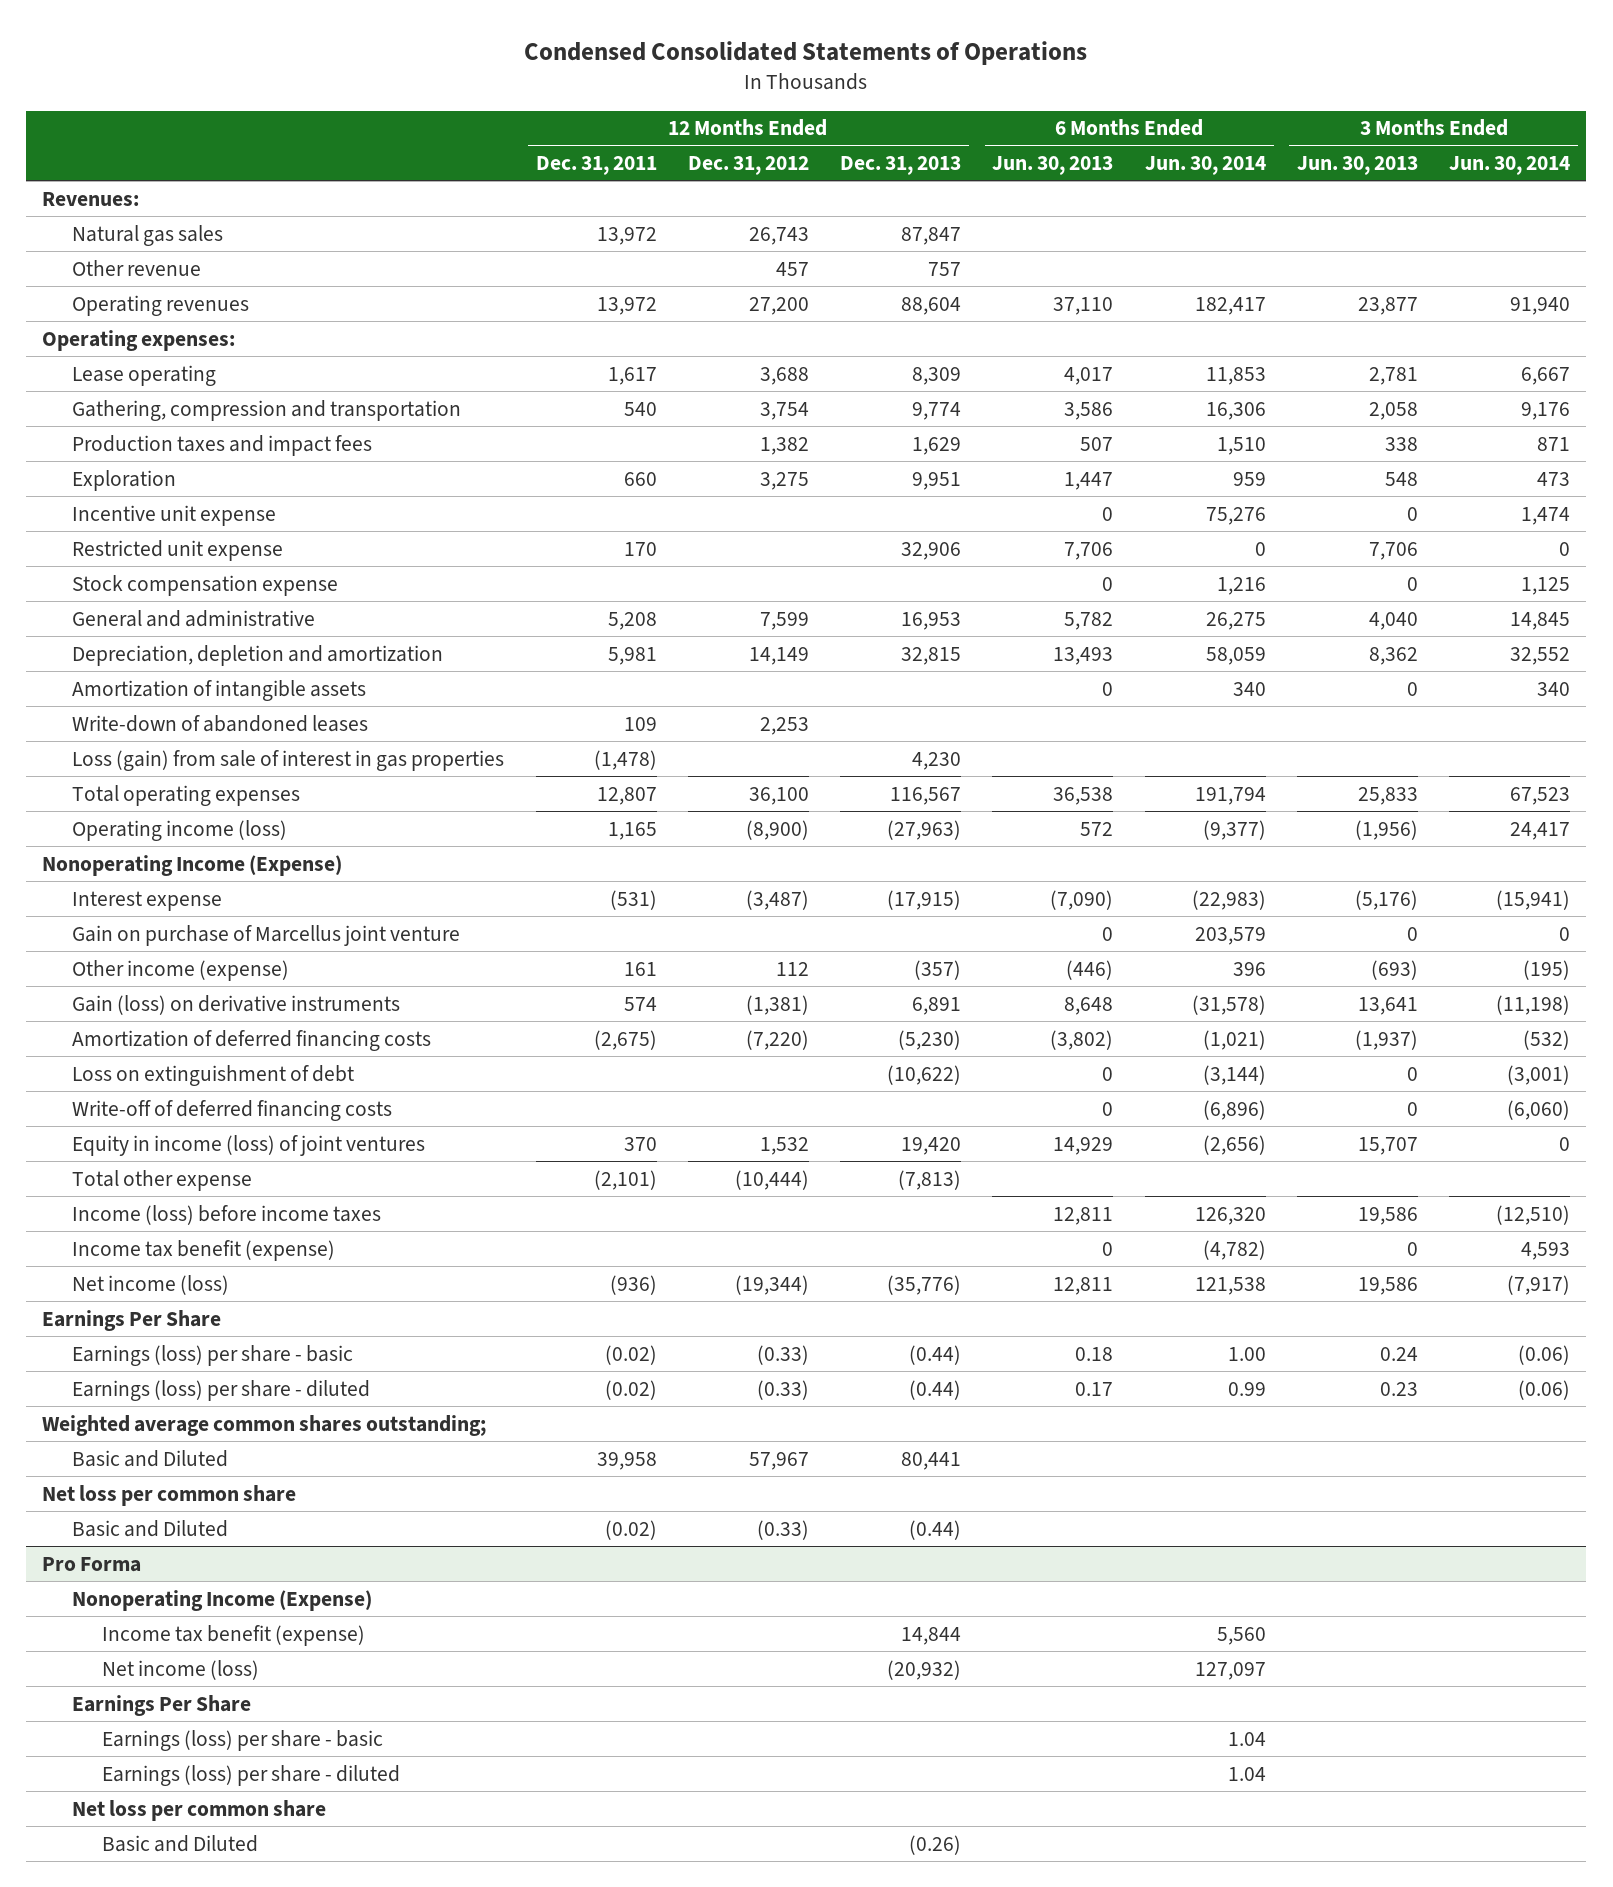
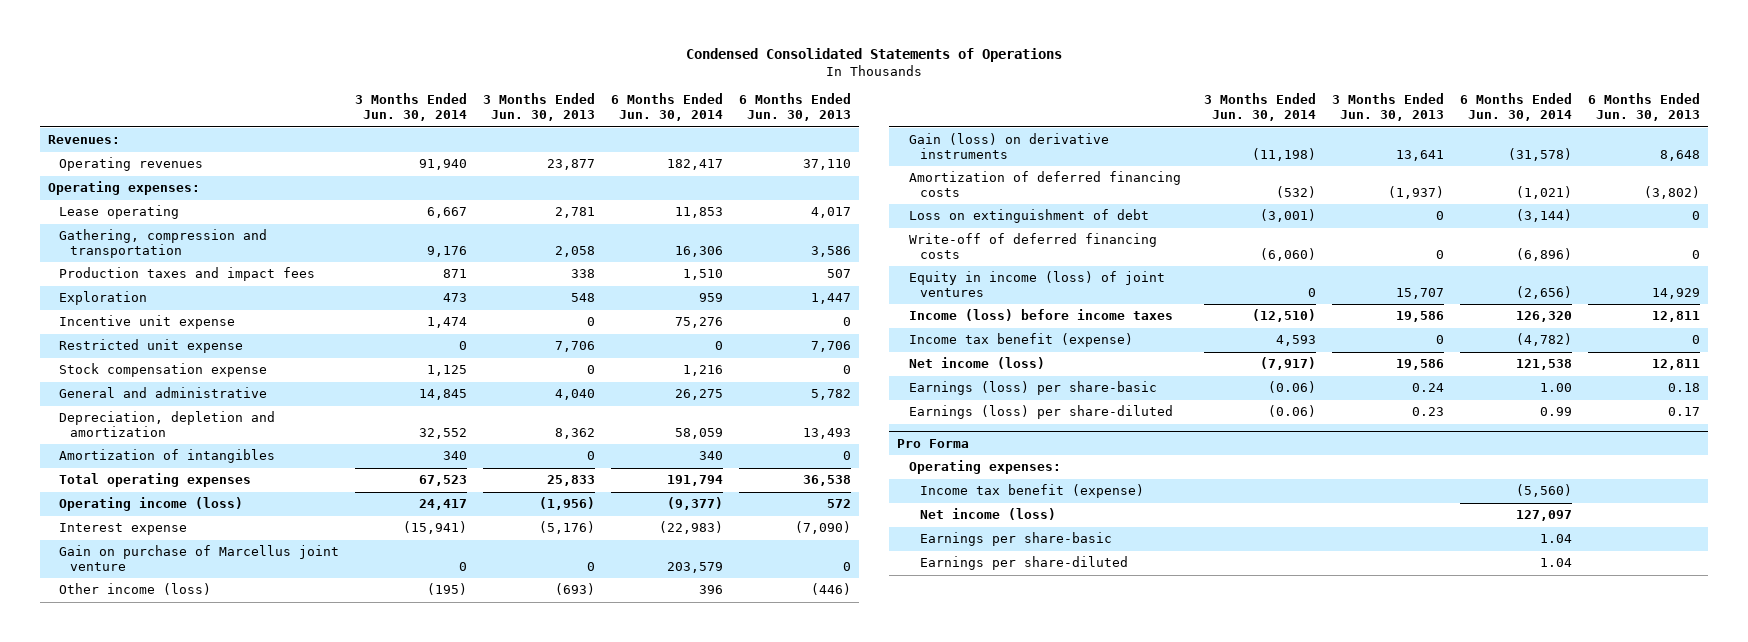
- | 12 Months Ended Dec. 31, 2011 | 12 Months Ended Dec. 31, 2012 | 12 Months Ended Dec. 31, 2013 | 6 Months Ended Jun. 30, 2013 | 6 Months Ended Jun. 30, 2014 | 3 Months Ended Jun. 30, 2013 | 3 Months Ended Jun. 30, 2014
+ | 3 Months Ended Jun. 30, 2014 | 3 Months Ended Jun. 30, 2013 | 6 Months Ended Jun. 30, 2014 | 6 Months Ended Jun. 30, 2013
- Natural gas sales | 13,972 | 26,743 | 87,847 | | | |
- Other revenue | | 457 | 757 | | | |
- Amortization of intangible assets | | | | 0 | 340 | 0 | 340
- Write-down of abandoned leases | 109 | 2,253 | | | | |
- Loss (gain) from sale of interest in gas properties | (1,478) | | 4,230 | | | |
+ Amortization of intangibles | 340 | 0 | 340 | 0
- Nonoperating Income (Expense)
- Other income (expense) | 161 | 112 | (357) | (446) | 396 | (693) | (195)
+ Other income (loss) | (195) | (693) | 396 | (446)
- Total other expense | (2,101) | (10,444) | (7,813) | | | |
- Earnings Per Share
- Earnings (loss) per share - basic | (0.02) | (0.33) | (0.44) | 0.18 | 1.00 | 0.24 | (0.06)
- Earnings (loss) per share - diluted | (0.02) | (0.33) | (0.44) | 0.17 | 0.99 | 0.23 | (0.06)
- Weighted average common shares outstanding;
- Basic and Diluted | 39,958 | 57,967 | 80,441 | | | |
- Net loss per common share
- Basic and Diluted | (0.02) | (0.33) | (0.44) | | | |
+ Earnings (loss) per share-basic | (0.06) | 0.24 | 1.00 | 0.18
+ Earnings (loss) per share-diluted | (0.06) | 0.23 | 0.99 | 0.17
@ Pro Forma
- Nonoperating Income (Expense)
- Income tax benefit (expense) | | | 14,844 | | 5,560 | |
+ Operating expenses:
+ Income tax benefit (expense) | | | (5,560) |
- Earnings Per Share
- Earnings (loss) per share - basic | | | | | 1.04 | |
- Earnings (loss) per share - diluted | | | | | 1.04 | |
- Net loss per common share
- Basic and Diluted | | | (0.26) | | | |
+ Earnings per share-basic | | | 1.04 |
+ Earnings per share-diluted | | | 1.04 |

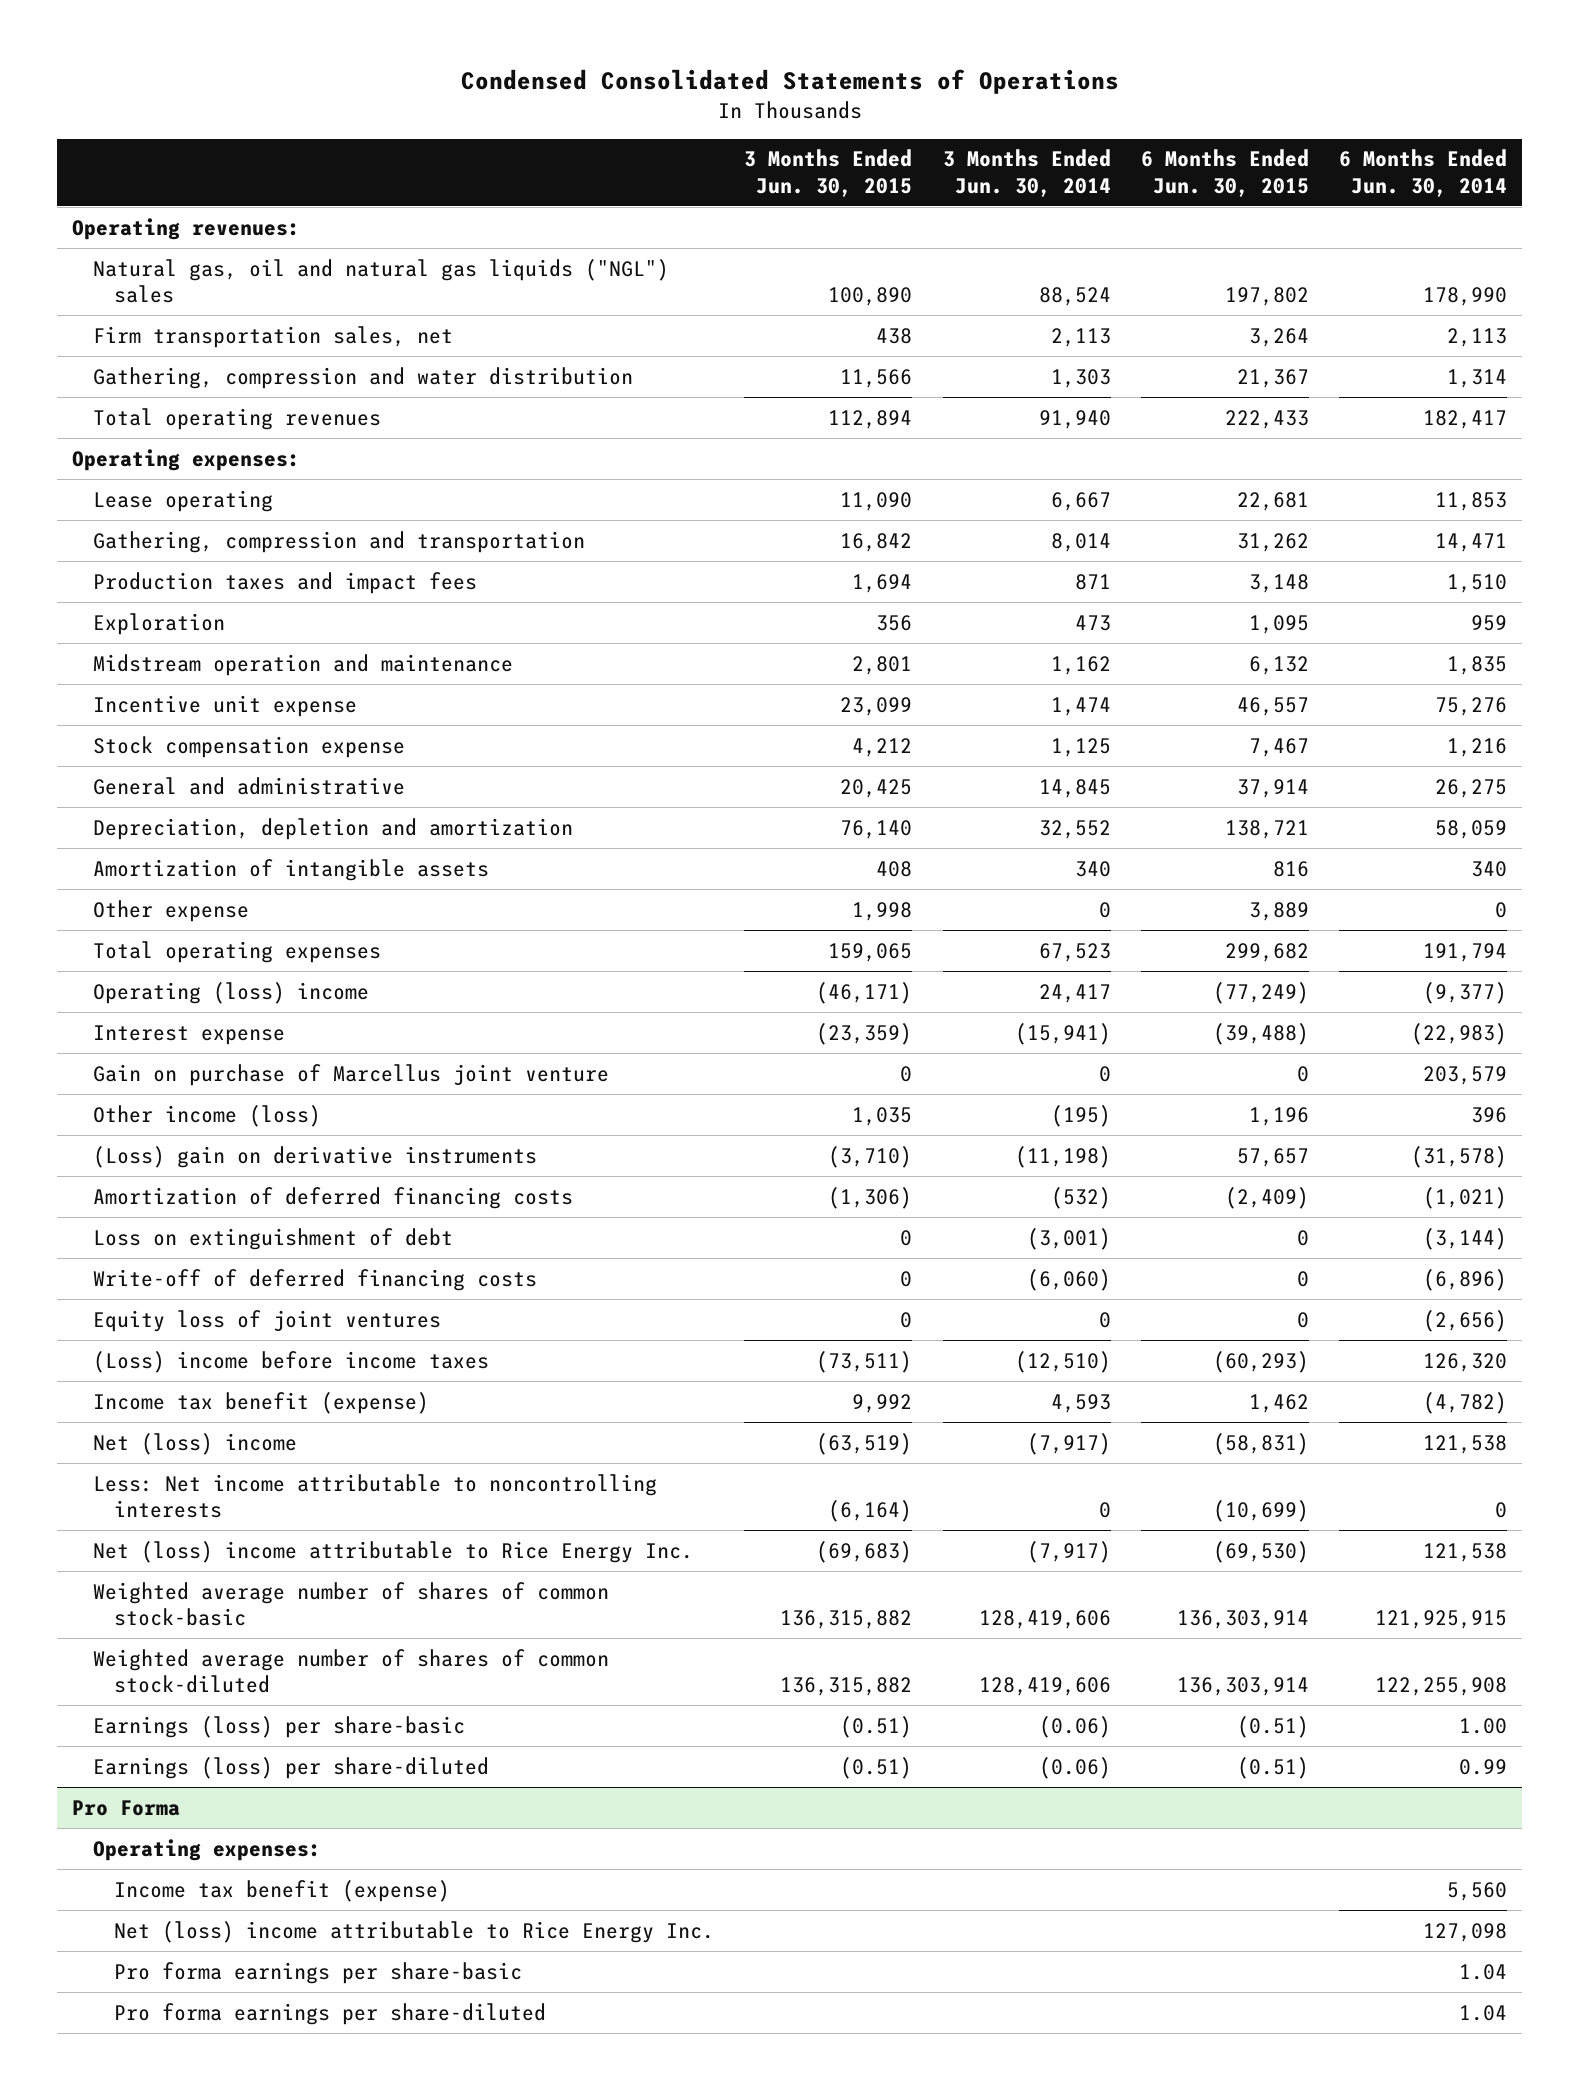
- | 3 Months Ended Jun. 30, 2014 | 3 Months Ended Jun. 30, 2013 | 6 Months Ended Jun. 30, 2014 | 6 Months Ended Jun. 30, 2013
+ | 3 Months Ended Jun. 30, 2015 | 3 Months Ended Jun. 30, 2014 | 6 Months Ended Jun. 30, 2015 | 6 Months Ended Jun. 30, 2014
- Revenues:
- Operating revenues | 91,940 | 23,877 | 182,417 | 37,110
+ Operating revenues:
+ Natural gas, oil and natural gas liquids ("NGL") sales | 100,890 | 88,524 | 197,802 | 178,990
+ Firm transportation sales, net | 438 | 2,113 | 3,264 | 2,113
+ Gathering, compression and water distribution | 11,566 | 1,303 | 21,367 | 1,314
+ Total operating revenues | 112,894 | 91,940 | 222,433 | 182,417
- Gathering, compression and transportation | 9,176 | 2,058 | 16,306 | 3,586
+ Gathering, compression and transportation | 16,842 | 8,014 | 31,262 | 14,471
+ Midstream operation and maintenance | 2,801 | 1,162 | 6,132 | 1,835
- Restricted unit expense | 0 | 7,706 | 0 | 7,706
- Amortization of intangibles | 340 | 0 | 340 | 0
+ Amortization of intangible assets | 408 | 340 | 816 | 340
+ Other expense | 1,998 | 0 | 3,889 | 0
- Operating income (loss) | 24,417 | (1,956) | (9,377) | 572
+ Operating (loss) income | (46,171) | 24,417 | (77,249) | (9,377)
- Gain (loss) on derivative instruments | (11,198) | 13,641 | (31,578) | 8,648
+ (Loss) gain on derivative instruments | (3,710) | (11,198) | 57,657 | (31,578)
- Equity in income (loss) of joint ventures | 0 | 15,707 | (2,656) | 14,929
- Income (loss) before income taxes | (12,510) | 19,586 | 126,320 | 12,811
+ Equity loss of joint ventures | 0 | 0 | 0 | (2,656)
+ (Loss) income before income taxes | (73,511) | (12,510) | (60,293) | 126,320
- Net income (loss) | (7,917) | 19,586 | 121,538 | 12,811
+ Net (loss) income | (63,519) | (7,917) | (58,831) | 121,538
+ Less: Net income attributable to noncontrolling interests | (6,164) | 0 | (10,699) | 0
+ Net (loss) income attributable to Rice Energy Inc. | (69,683) | (7,917) | (69,530) | 121,538
+ Weighted average number of shares of common stock-basic | 136,315,882 | 128,419,606 | 136,303,914 | 121,925,915
+ Weighted average number of shares of common stock-diluted | 136,315,882 | 128,419,606 | 136,303,914 | 122,255,908
@ Pro Forma
- Income tax benefit (expense) | | | (5,560) |
- Net income (loss) | | | 127,097 |
- Earnings per share-basic | | | 1.04 |
- Earnings per share-diluted | | | 1.04 |
+ Income tax benefit (expense) | | | | 5,560
+ Net (loss) income attributable to Rice Energy Inc. | | | | 127,098
+ Pro forma earnings per share-basic | | | | 1.04
+ Pro forma earnings per share-diluted | | | | 1.04

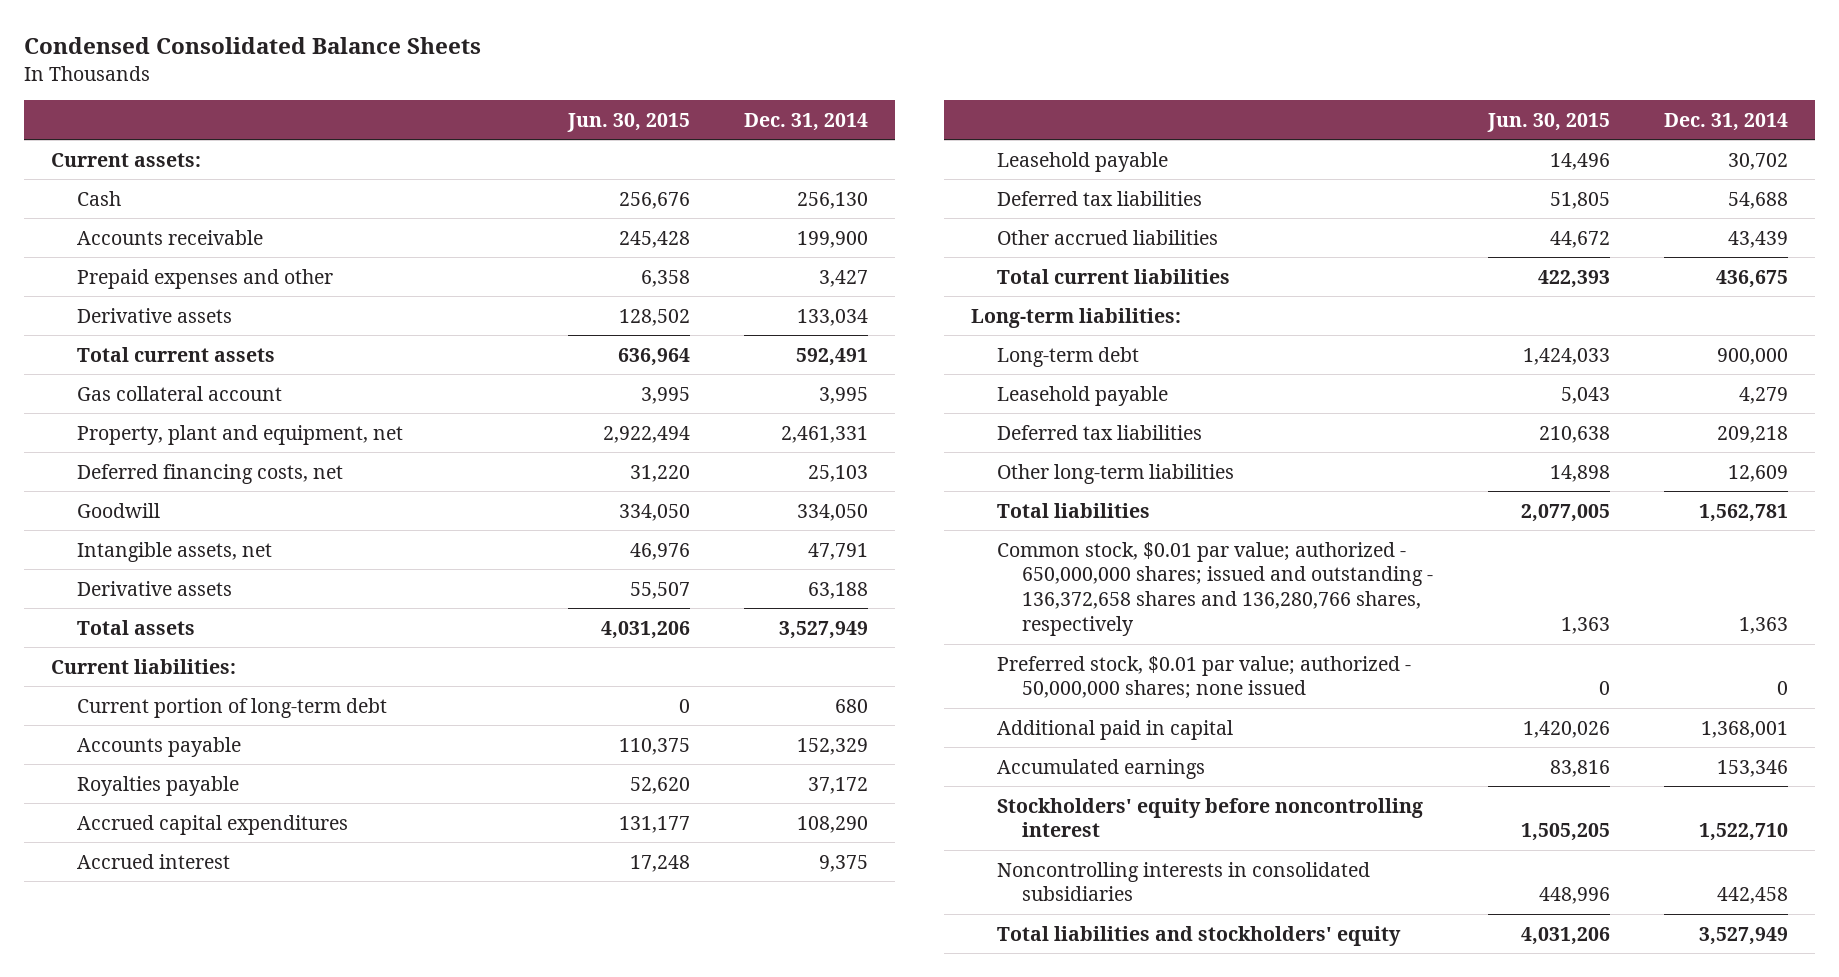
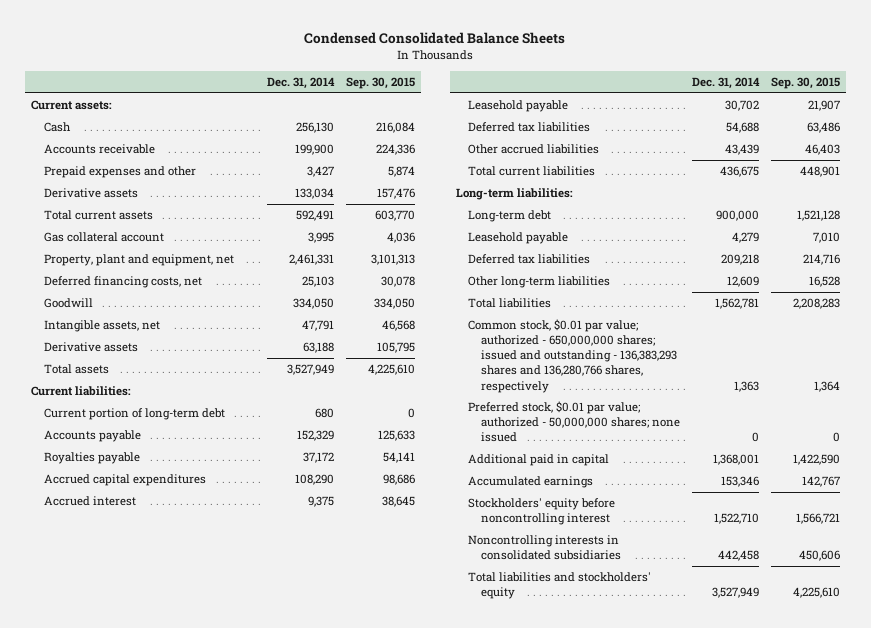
- | Jun. 30, 2015 | Dec. 31, 2014
+ | Dec. 31, 2014 | Sep. 30, 2015
- Common stock, $0.01 par value; authorized - 650,000,000 shares; issued and outstanding - 136,372,658 shares and 136,280,766 shares, respectively | 1,363 | 1,363
+ Common stock, $0.01 par value; authorized - 650,000,000 shares; issued and outstanding - 136,383,293 shares and 136,280,766 shares, respectively | 1,363 | 1,364

